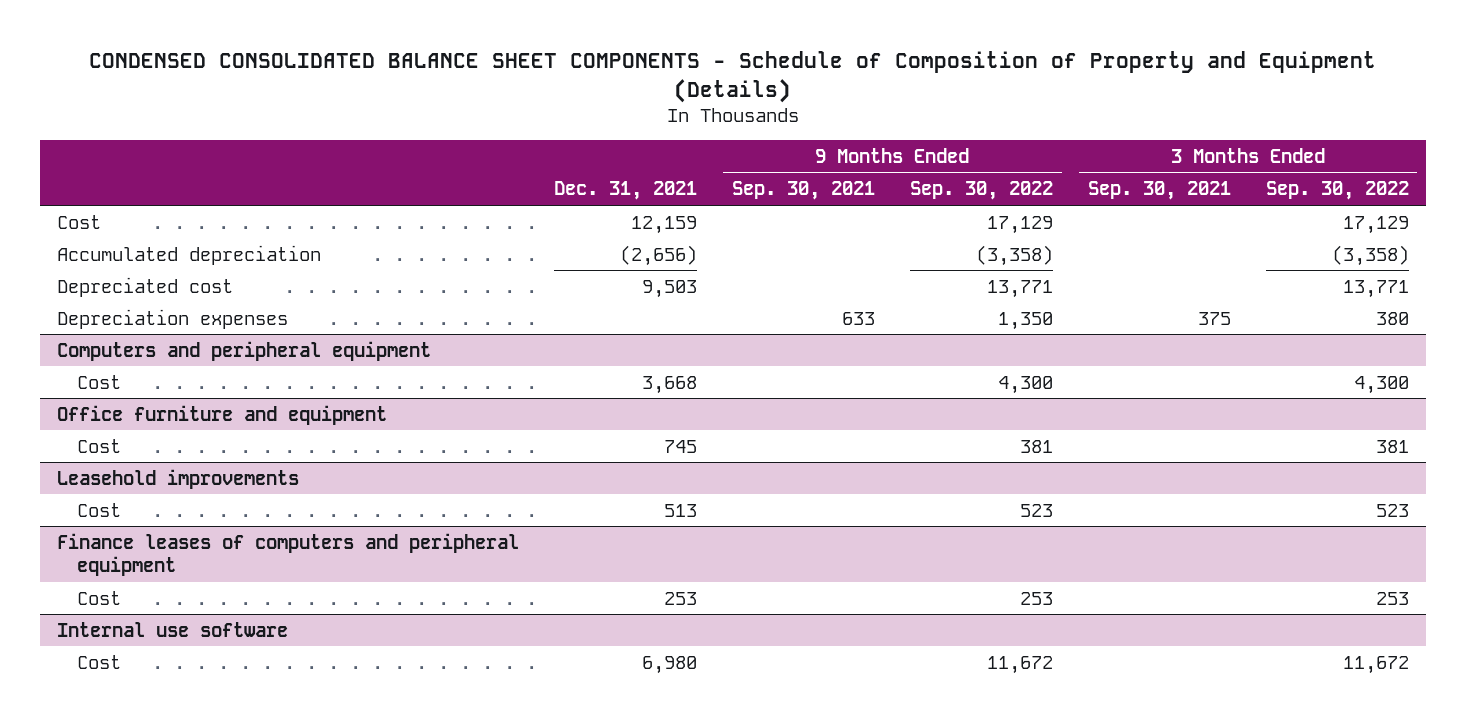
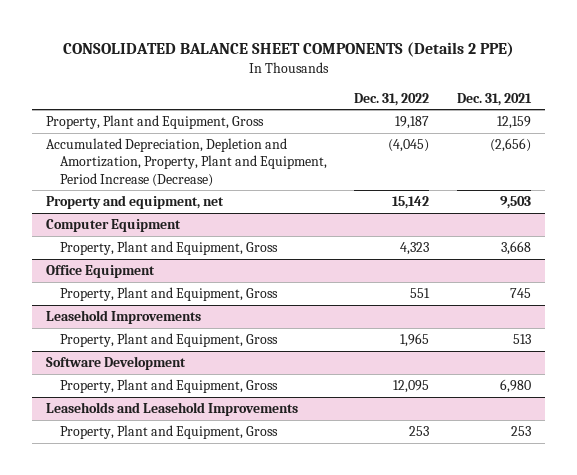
- CONDENSED CONSOLIDATED BALANCE SHEET COMPONENTS - Schedule of Composition of Property and Equipment (Details)
+ CONSOLIDATED BALANCE SHEET COMPONENTS (Details 2 PPE)
- | Dec. 31, 2021 | 9 Months Ended Sep. 30, 2021 | 9 Months Ended Sep. 30, 2022 | 3 Months Ended Sep. 30, 2021 | 3 Months Ended Sep. 30, 2022
+ | Dec. 31, 2022 | Dec. 31, 2021
- Cost | 12,159 | | 17,129 | | 17,129
- Accumulated depreciation | (2,656) | | (3,358) | | (3,358)
- Depreciated cost | 9,503 | | 13,771 | | 13,771
- Depreciation expenses | | 633 | 1,350 | 375 | 380
- Computers and peripheral equipment
- Cost | 3,668 | | 4,300 | | 4,300
- Office furniture and equipment
- Cost | 745 | | 381 | | 381
- Leasehold improvements
- Cost | 513 | | 523 | | 523
- Finance leases of computers and peripheral equipment
- Cost | 253 | | 253 | | 253
- Internal use software
- Cost | 6,980 | | 11,672 | | 11,672
+ Property, Plant and Equipment, Gross | 19,187 | 12,159
+ Accumulated Depreciation, Depletion and Amortization, Property, Plant and Equipment, Period Increase (Decrease) | (4,045) | (2,656)
+ Property and equipment, net | 15,142 | 9,503
+ Computer Equipment
+ Property, Plant and Equipment, Gross | 4,323 | 3,668
+ Office Equipment
+ Property, Plant and Equipment, Gross | 551 | 745
+ Leasehold Improvements
+ Property, Plant and Equipment, Gross | 1,965 | 513
+ Software Development
+ Property, Plant and Equipment, Gross | 12,095 | 6,980
+ Leaseholds and Leasehold Improvements
+ Property, Plant and Equipment, Gross | 253 | 253

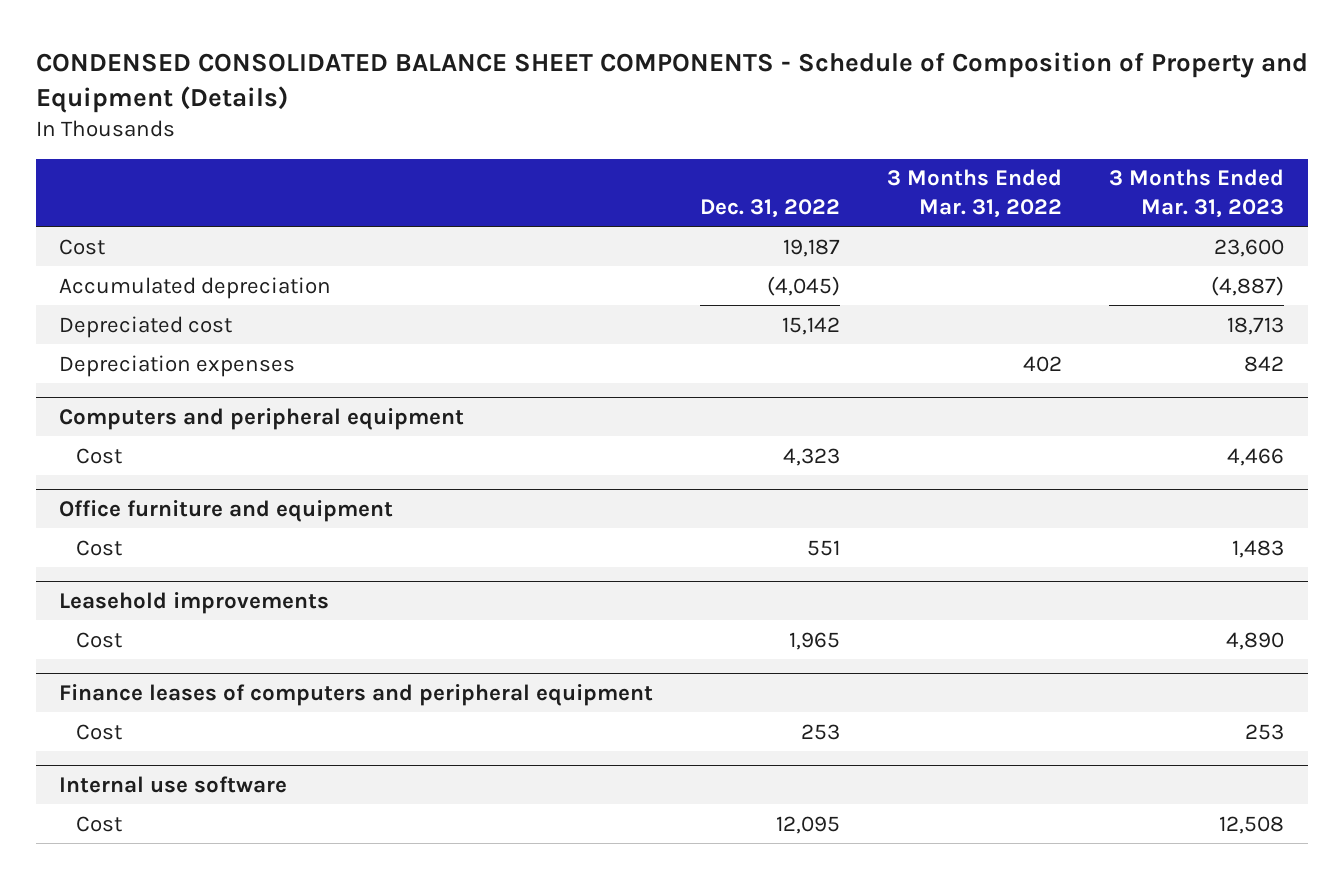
- CONSOLIDATED BALANCE SHEET COMPONENTS (Details 2 PPE)
+ CONDENSED CONSOLIDATED BALANCE SHEET COMPONENTS - Schedule of Composition of Property and Equipment (Details)
- | Dec. 31, 2022 | Dec. 31, 2021
+ | Dec. 31, 2022 | 3 Months Ended Mar. 31, 2022 | 3 Months Ended Mar. 31, 2023
- Property, Plant and Equipment, Gross | 19,187 | 12,159
- Accumulated Depreciation, Depletion and Amortization, Property, Plant and Equipment, Period Increase (Decrease) | (4,045) | (2,656)
- Property and equipment, net | 15,142 | 9,503
- Computer Equipment
- Property, Plant and Equipment, Gross | 4,323 | 3,668
- Office Equipment
- Property, Plant and Equipment, Gross | 551 | 745
- Leasehold Improvements
- Property, Plant and Equipment, Gross | 1,965 | 513
- Software Development
- Property, Plant and Equipment, Gross | 12,095 | 6,980
- Leaseholds and Leasehold Improvements
- Property, Plant and Equipment, Gross | 253 | 253
+ Cost | 19,187 | | 23,600
+ Accumulated depreciation | (4,045) | | (4,887)
+ Depreciated cost | 15,142 | | 18,713
+ Depreciation expenses | | 402 | 842
+ Computers and peripheral equipment
+ Cost | 4,323 | | 4,466
+ Office furniture and equipment
+ Cost | 551 | | 1,483
+ Leasehold improvements
+ Cost | 1,965 | | 4,890
+ Finance leases of computers and peripheral equipment
+ Cost | 253 | | 253
+ Internal use software
+ Cost | 12,095 | | 12,508

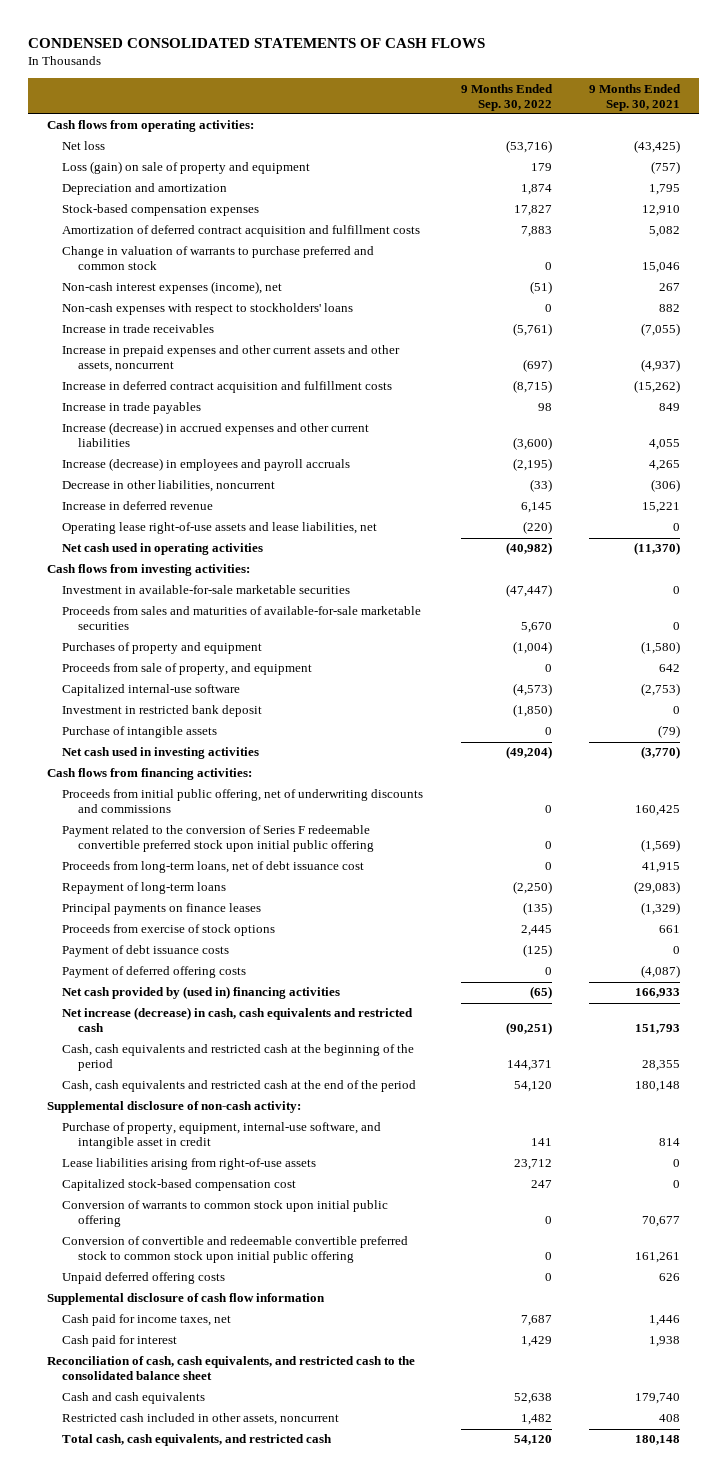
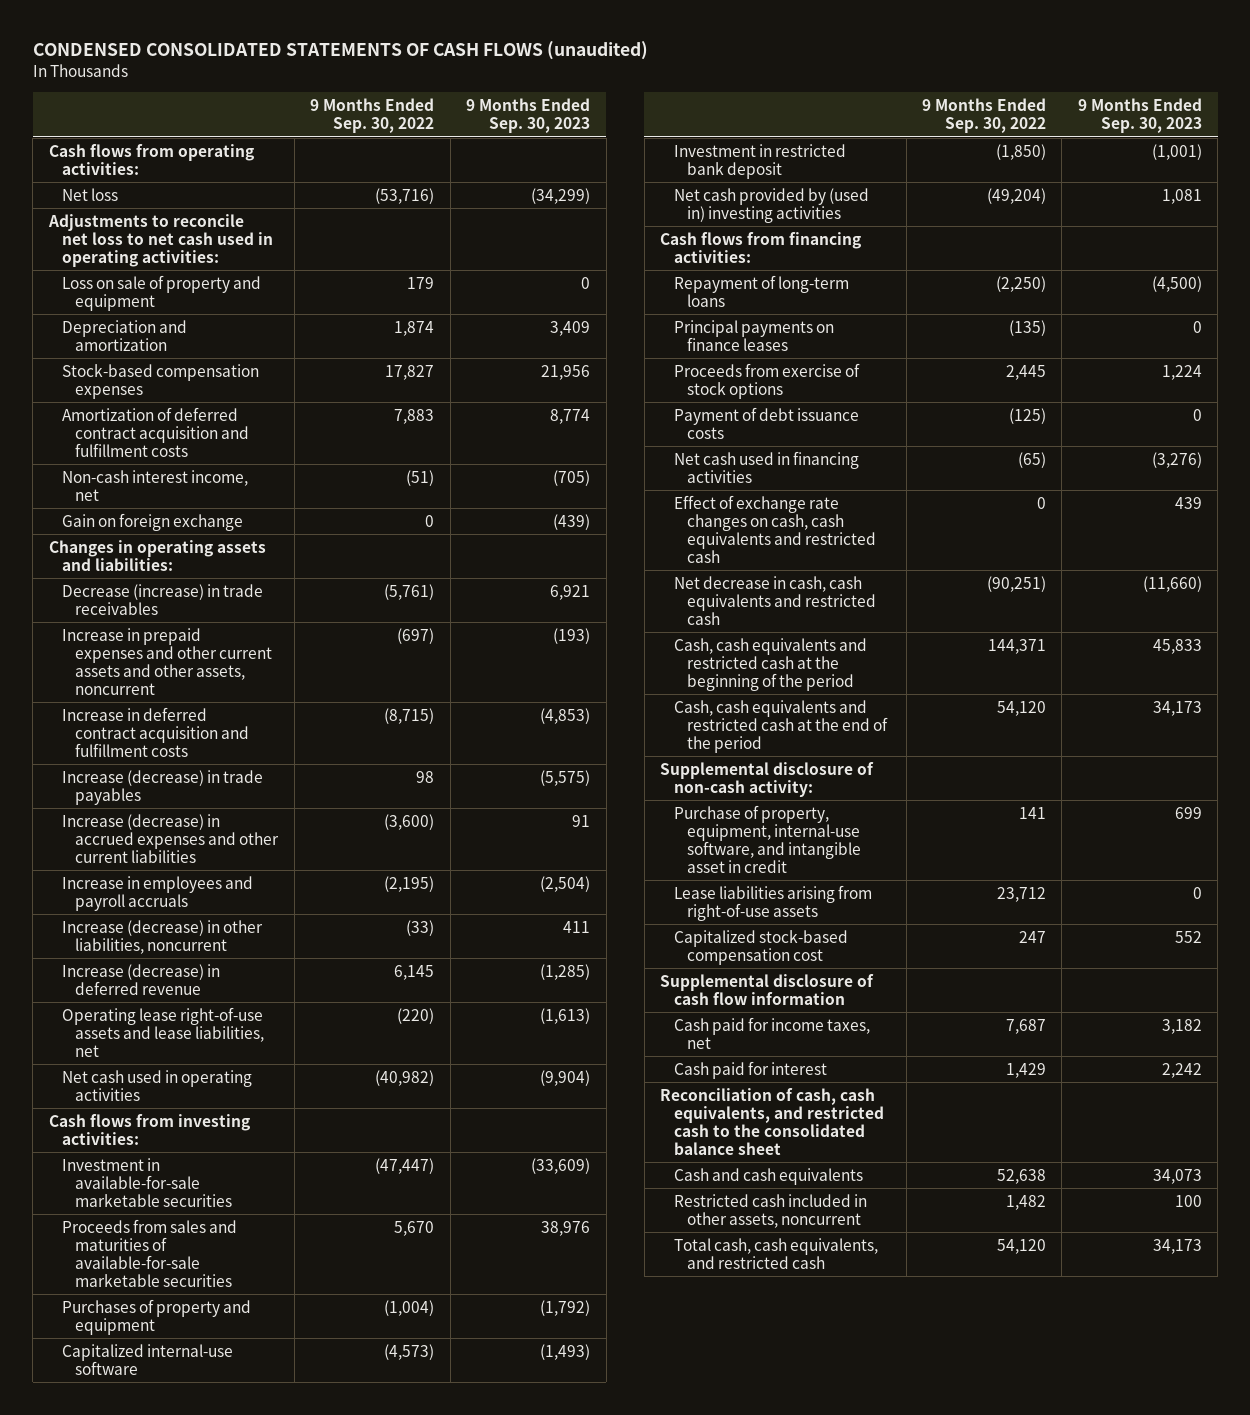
- CONDENSED CONSOLIDATED STATEMENTS OF CASH FLOWS
+ CONDENSED CONSOLIDATED STATEMENTS OF CASH FLOWS (unaudited)
- | 9 Months Ended Sep. 30, 2022 | 9 Months Ended Sep. 30, 2021
+ | 9 Months Ended Sep. 30, 2022 | 9 Months Ended Sep. 30, 2023
- Loss (gain) on sale of property and equipment | 179 | (757)
+ Adjustments to reconcile net loss to net cash used in operating activities:
+ Loss on sale of property and equipment | 179 | 0
- Change in valuation of warrants to purchase preferred and common stock | 0 | 15,046
- Non-cash interest expenses (income), net | (51) | 267
- Non-cash expenses with respect to stockholders' loans | 0 | 882
- Increase in trade receivables | (5,761) | (7,055)
+ Non-cash interest income, net | (51) | (705)
+ Gain on foreign exchange | 0 | (439)
+ Changes in operating assets and liabilities:
+ Decrease (increase) in trade receivables | (5,761) | 6,921
- Increase in trade payables | 98 | 849
+ Increase (decrease) in trade payables | 98 | (5,575)
- Increase (decrease) in employees and payroll accruals | (2,195) | 4,265
- Decrease in other liabilities, noncurrent | (33) | (306)
- Increase in deferred revenue | 6,145 | 15,221
+ Increase in employees and payroll accruals | (2,195) | (2,504)
+ Increase (decrease) in other liabilities, noncurrent | (33) | 411
+ Increase (decrease) in deferred revenue | 6,145 | (1,285)
- Proceeds from sale of property, and equipment | 0 | 642
- Purchase of intangible assets | 0 | (79)
- Net cash used in investing activities | (49,204) | (3,770)
+ Net cash provided by (used in) investing activities | (49,204) | 1,081
- Proceeds from initial public offering, net of underwriting discounts and commissions | 0 | 160,425
- Payment related to the conversion of Series F redeemable convertible preferred stock upon initial public offering | 0 | (1,569)
- Proceeds from long-term loans, net of debt issuance cost | 0 | 41,915
- Payment of deferred offering costs | 0 | (4,087)
- Net cash provided by (used in) financing activities | (65) | 166,933
- Net increase (decrease) in cash, cash equivalents and restricted cash | (90,251) | 151,793
+ Net cash used in financing activities | (65) | (3,276)
+ Effect of exchange rate changes on cash, cash equivalents and restricted cash | 0 | 439
+ Net decrease in cash, cash equivalents and restricted cash | (90,251) | (11,660)
- Conversion of warrants to common stock upon initial public offering | 0 | 70,677
- Conversion of convertible and redeemable convertible preferred stock to common stock upon initial public offering | 0 | 161,261
- Unpaid deferred offering costs | 0 | 626

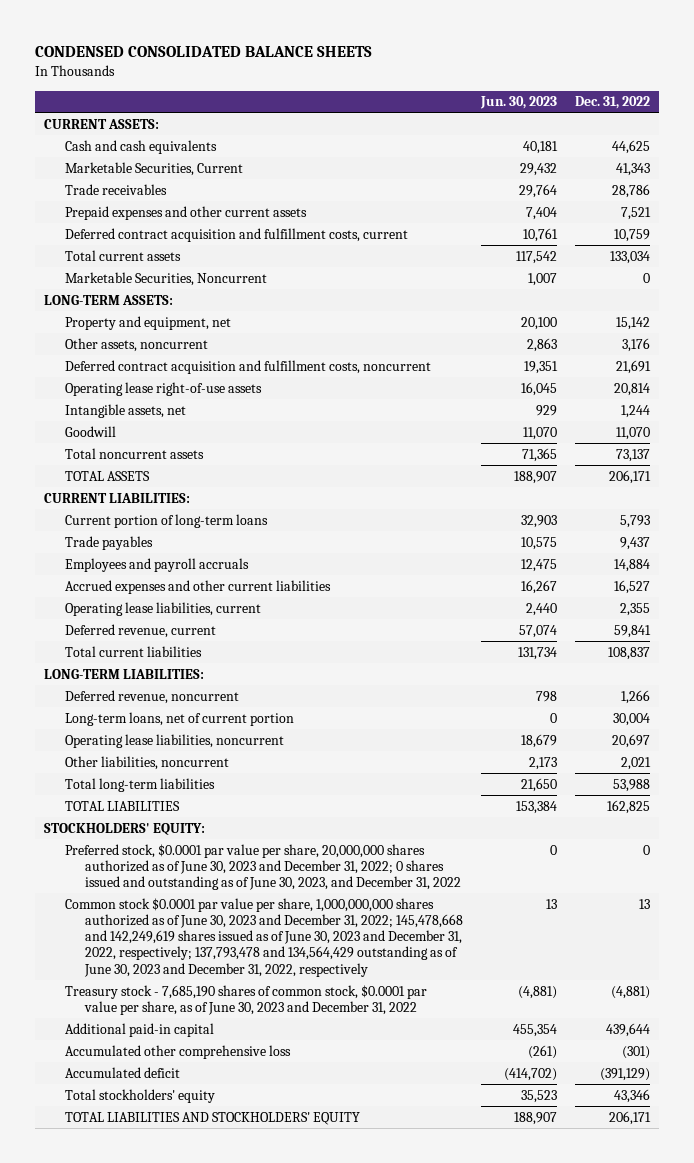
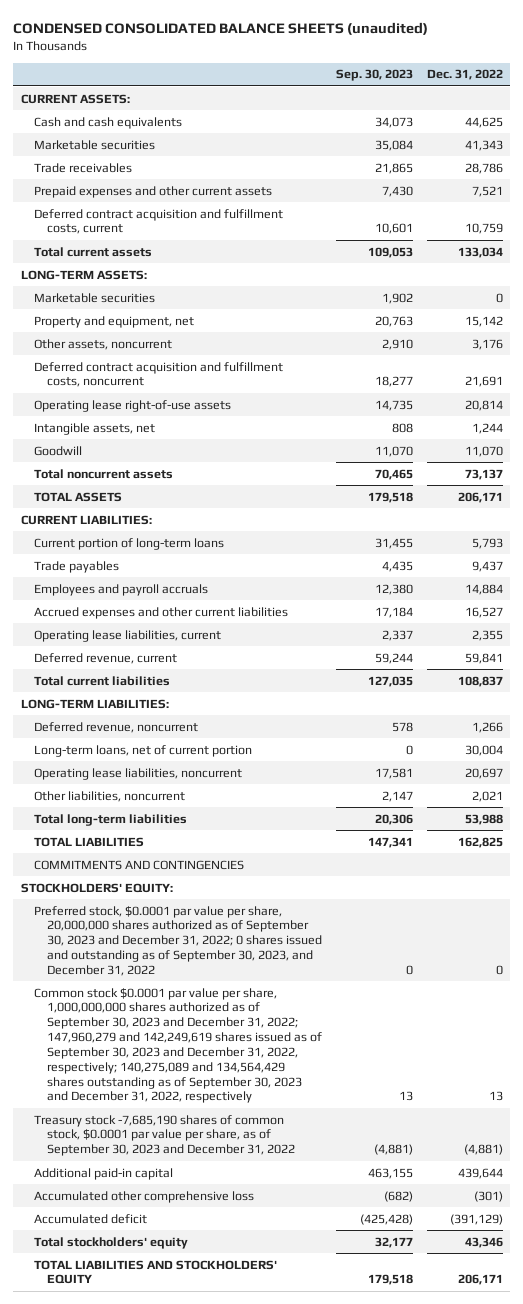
- CONDENSED CONSOLIDATED BALANCE SHEETS
+ CONDENSED CONSOLIDATED BALANCE SHEETS (unaudited)
- | Jun. 30, 2023 | Dec. 31, 2022
+ | Sep. 30, 2023 | Dec. 31, 2022
- Marketable Securities, Current | 29,432 | 41,343
+ Marketable securities | 35,084 | 41,343
- Marketable Securities, Noncurrent | 1,007 | 0
+ Marketable securities | 1,902 | 0
+ COMMITMENTS AND CONTINGENCIES
- Preferred stock, $0.0001 par value per share, 20,000,000 shares authorized as of June 30, 2023 and December 31, 2022; 0 shares issued and outstanding as of June 30, 2023, and December 31, 2022 | 0 | 0
- Common stock $0.0001 par value per share, 1,000,000,000 shares authorized as of June 30, 2023 and December 31, 2022; 145,478,668 and 142,249,619 shares issued as of June 30, 2023 and December 31, 2022, respectively; 137,793,478 and 134,564,429 outstanding as of June 30, 2023 and December 31, 2022, respectively | 13 | 13
- Treasury stock - 7,685,190 shares of common stock, $0.0001 par value per share, as of June 30, 2023 and December 31, 2022 | (4,881) | (4,881)
+ Preferred stock, $0.0001 par value per share, 20,000,000 shares authorized as of September 30, 2023 and December 31, 2022; 0 shares issued and outstanding as of September 30, 2023, and December 31, 2022 | 0 | 0
+ Common stock $0.0001 par value per share, 1,000,000,000 shares authorized as of September 30, 2023 and December 31, 2022; 147,960,279 and 142,249,619 shares issued as of September 30, 2023 and December 31, 2022, respectively; 140,275,089 and 134,564,429 shares outstanding as of September 30, 2023 and December 31, 2022, respectively | 13 | 13
+ Treasury stock -7,685,190 shares of common stock, $0.0001 par value per share, as of September 30, 2023 and December 31, 2022 | (4,881) | (4,881)

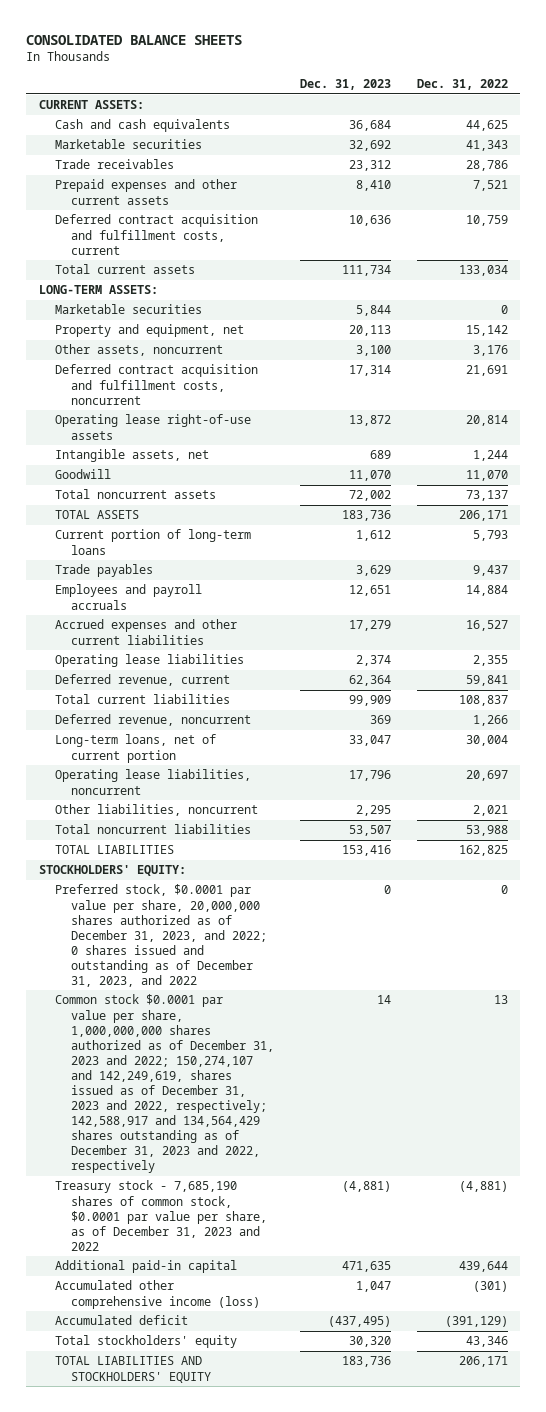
- CONDENSED CONSOLIDATED BALANCE SHEETS (unaudited)
+ CONSOLIDATED BALANCE SHEETS
- | Sep. 30, 2023 | Dec. 31, 2022
+ | Dec. 31, 2023 | Dec. 31, 2022
- CURRENT LIABILITIES:
- Operating lease liabilities, current | 2,337 | 2,355
+ Operating lease liabilities | 2,374 | 2,355
- LONG-TERM LIABILITIES:
- Total long-term liabilities | 20,306 | 53,988
+ Total noncurrent liabilities | 53,507 | 53,988
- COMMITMENTS AND CONTINGENCIES
- Preferred stock, $0.0001 par value per share, 20,000,000 shares authorized as of September 30, 2023 and December 31, 2022; 0 shares issued and outstanding as of September 30, 2023, and December 31, 2022 | 0 | 0
- Common stock $0.0001 par value per share, 1,000,000,000 shares authorized as of September 30, 2023 and December 31, 2022; 147,960,279 and 142,249,619 shares issued as of September 30, 2023 and December 31, 2022, respectively; 140,275,089 and 134,564,429 shares outstanding as of September 30, 2023 and December 31, 2022, respectively | 13 | 13
- Treasury stock -7,685,190 shares of common stock, $0.0001 par value per share, as of September 30, 2023 and December 31, 2022 | (4,881) | (4,881)
+ Preferred stock, $0.0001 par value per share, 20,000,000 shares authorized as of December 31, 2023, and 2022; 0 shares issued and outstanding as of December 31, 2023, and 2022 | 0 | 0
+ Common stock $0.0001 par value per share, 1,000,000,000 shares authorized as of December 31, 2023 and 2022; 150,274,107 and 142,249,619, shares issued as of December 31, 2023 and 2022, respectively; 142,588,917 and 134,564,429 shares outstanding as of December 31, 2023 and 2022, respectively | 14 | 13
+ Treasury stock - 7,685,190 shares of common stock, $0.0001 par value per share, as of December 31, 2023 and 2022 | (4,881) | (4,881)
- Accumulated other comprehensive loss | (682) | (301)
+ Accumulated other comprehensive income (loss) | 1,047 | (301)

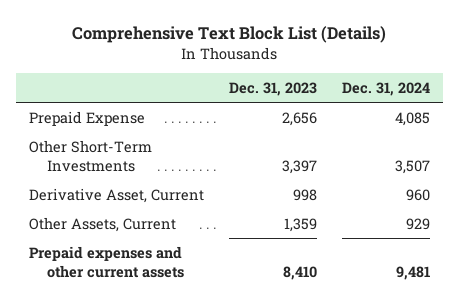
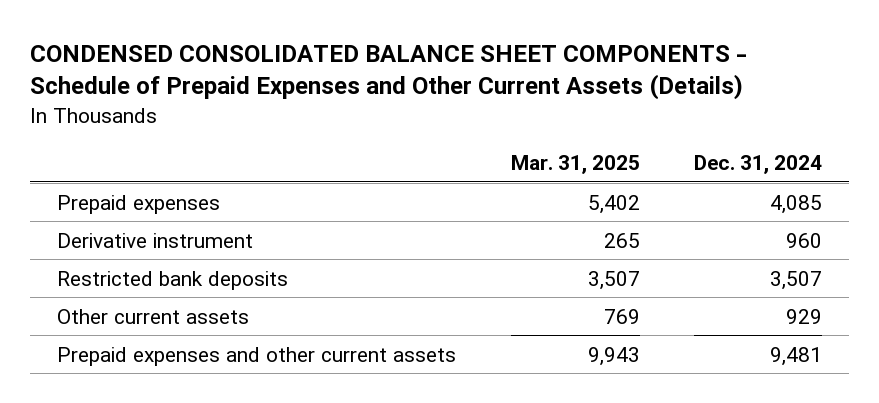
- Comprehensive Text Block List (Details)
+ CONDENSED CONSOLIDATED BALANCE SHEET COMPONENTS - Schedule of Prepaid Expenses and Other Current Assets (Details)
- | Dec. 31, 2023 | Dec. 31, 2024
+ | Mar. 31, 2025 | Dec. 31, 2024
- Prepaid Expense | 2,656 | 4,085
- Other Short-Term Investments | 3,397 | 3,507
- Derivative Asset, Current | 998 | 960
- Other Assets, Current | 1,359 | 929
+ Prepaid expenses | 5,402 | 4,085
+ Derivative instrument | 265 | 960
+ Restricted bank deposits | 3,507 | 3,507
+ Other current assets | 769 | 929

